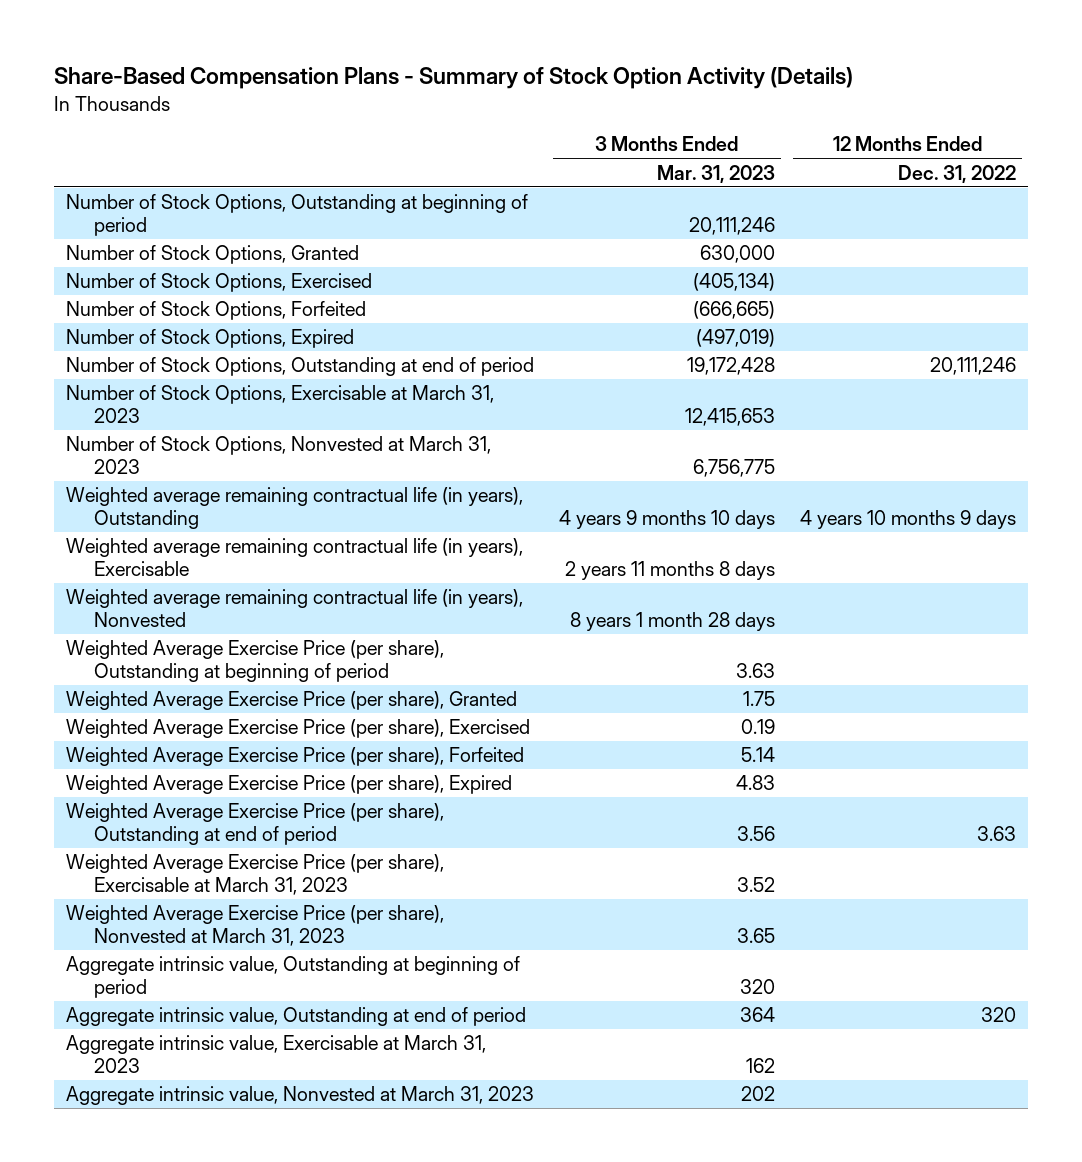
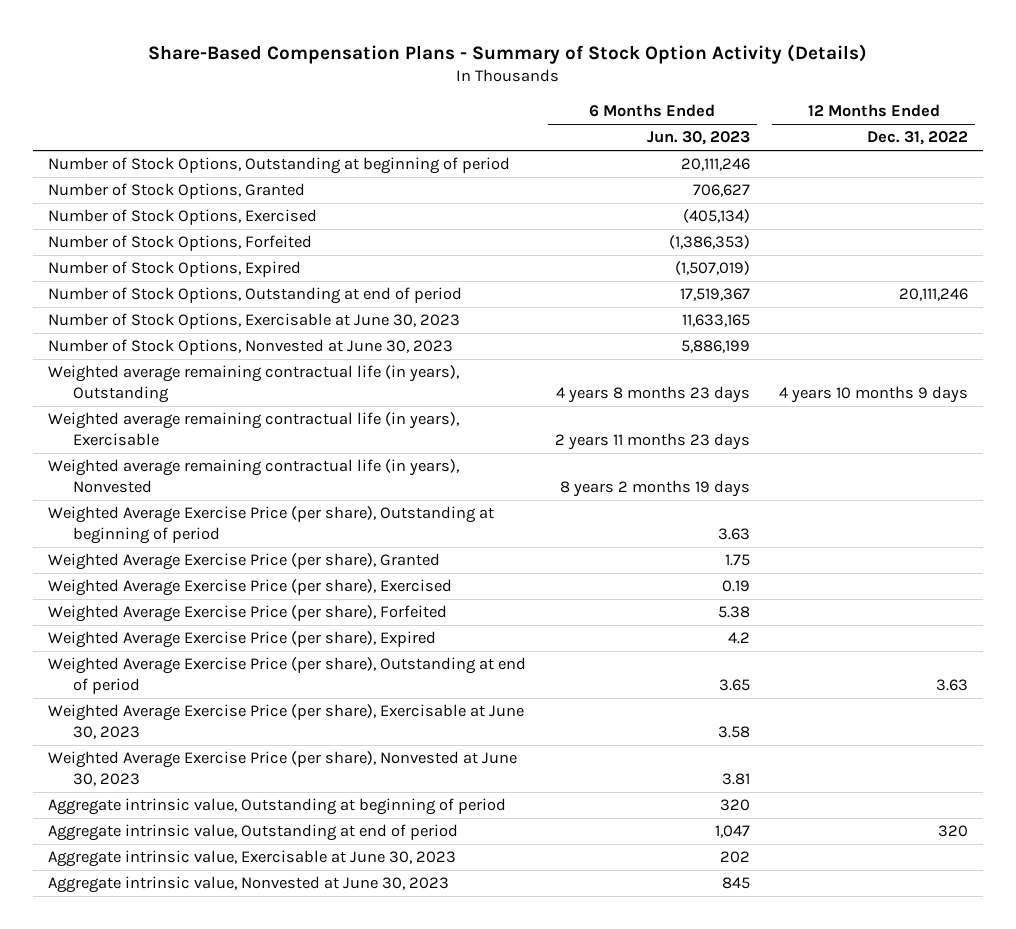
- | 3 Months Ended Mar. 31, 2023 | 12 Months Ended Dec. 31, 2022
+ | 6 Months Ended Jun. 30, 2023 | 12 Months Ended Dec. 31, 2022
- Number of Stock Options, Exercisable at March 31, 2023 | 12,415,653 |
- Number of Stock Options, Nonvested at March 31, 2023 | 6,756,775 |
+ Number of Stock Options, Exercisable at June 30, 2023 | 11,633,165 |
+ Number of Stock Options, Nonvested at June 30, 2023 | 5,886,199 |
- Weighted Average Exercise Price (per share), Exercisable at March 31, 2023 | 3.52 |
- Weighted Average Exercise Price (per share), Nonvested at March 31, 2023 | 3.65 |
+ Weighted Average Exercise Price (per share), Exercisable at June 30, 2023 | 3.58 |
+ Weighted Average Exercise Price (per share), Nonvested at June 30, 2023 | 3.81 |
- Aggregate intrinsic value, Exercisable at March 31, 2023 | 162 |
- Aggregate intrinsic value, Nonvested at March 31, 2023 | 202 |
+ Aggregate intrinsic value, Exercisable at June 30, 2023 | 202 |
+ Aggregate intrinsic value, Nonvested at June 30, 2023 | 845 |

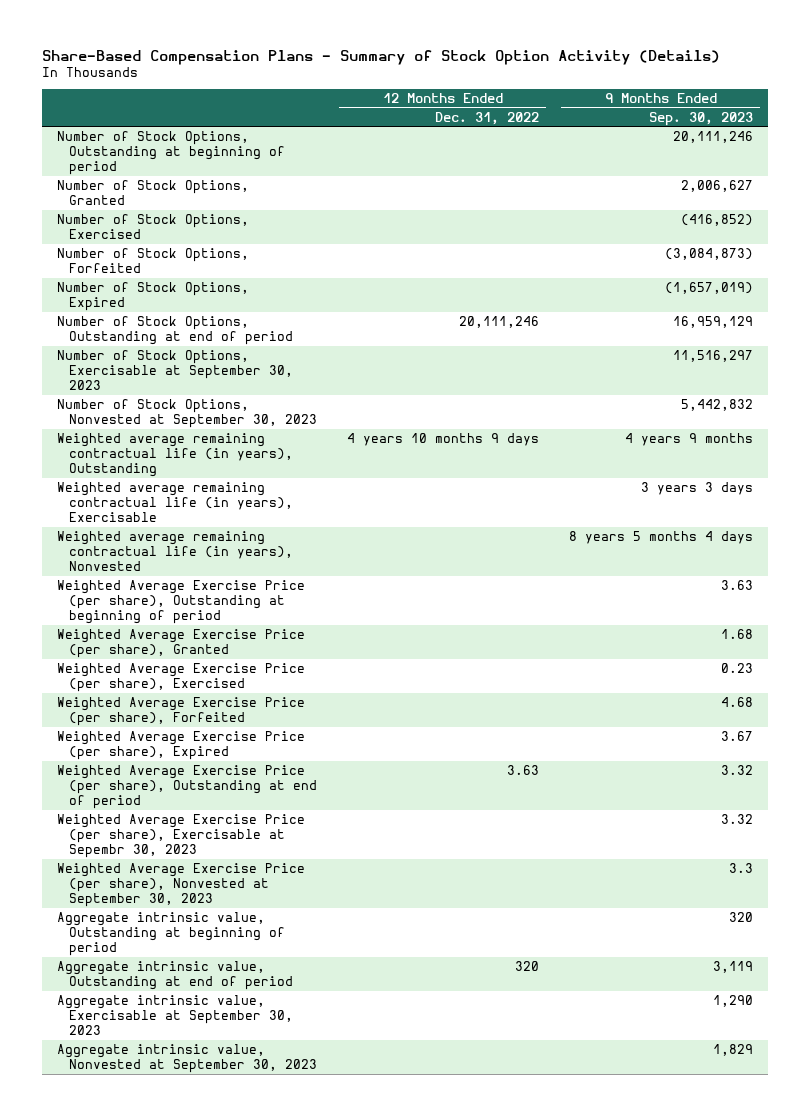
- | 6 Months Ended Jun. 30, 2023 | 12 Months Ended Dec. 31, 2022
+ | 12 Months Ended Dec. 31, 2022 | 9 Months Ended Sep. 30, 2023
- Number of Stock Options, Exercisable at June 30, 2023 | 11,633,165 |
- Number of Stock Options, Nonvested at June 30, 2023 | 5,886,199 |
+ Number of Stock Options, Exercisable at September 30, 2023 | | 11,516,297
+ Number of Stock Options, Nonvested at September 30, 2023 | | 5,442,832
- Weighted Average Exercise Price (per share), Exercisable at June 30, 2023 | 3.58 |
- Weighted Average Exercise Price (per share), Nonvested at June 30, 2023 | 3.81 |
+ Weighted Average Exercise Price (per share), Exercisable at Sepembr 30, 2023 | | 3.32
+ Weighted Average Exercise Price (per share), Nonvested at September 30, 2023 | | 3.3
- Aggregate intrinsic value, Exercisable at June 30, 2023 | 202 |
- Aggregate intrinsic value, Nonvested at June 30, 2023 | 845 |
+ Aggregate intrinsic value, Exercisable at September 30, 2023 | | 1,290
+ Aggregate intrinsic value, Nonvested at September 30, 2023 | | 1,829

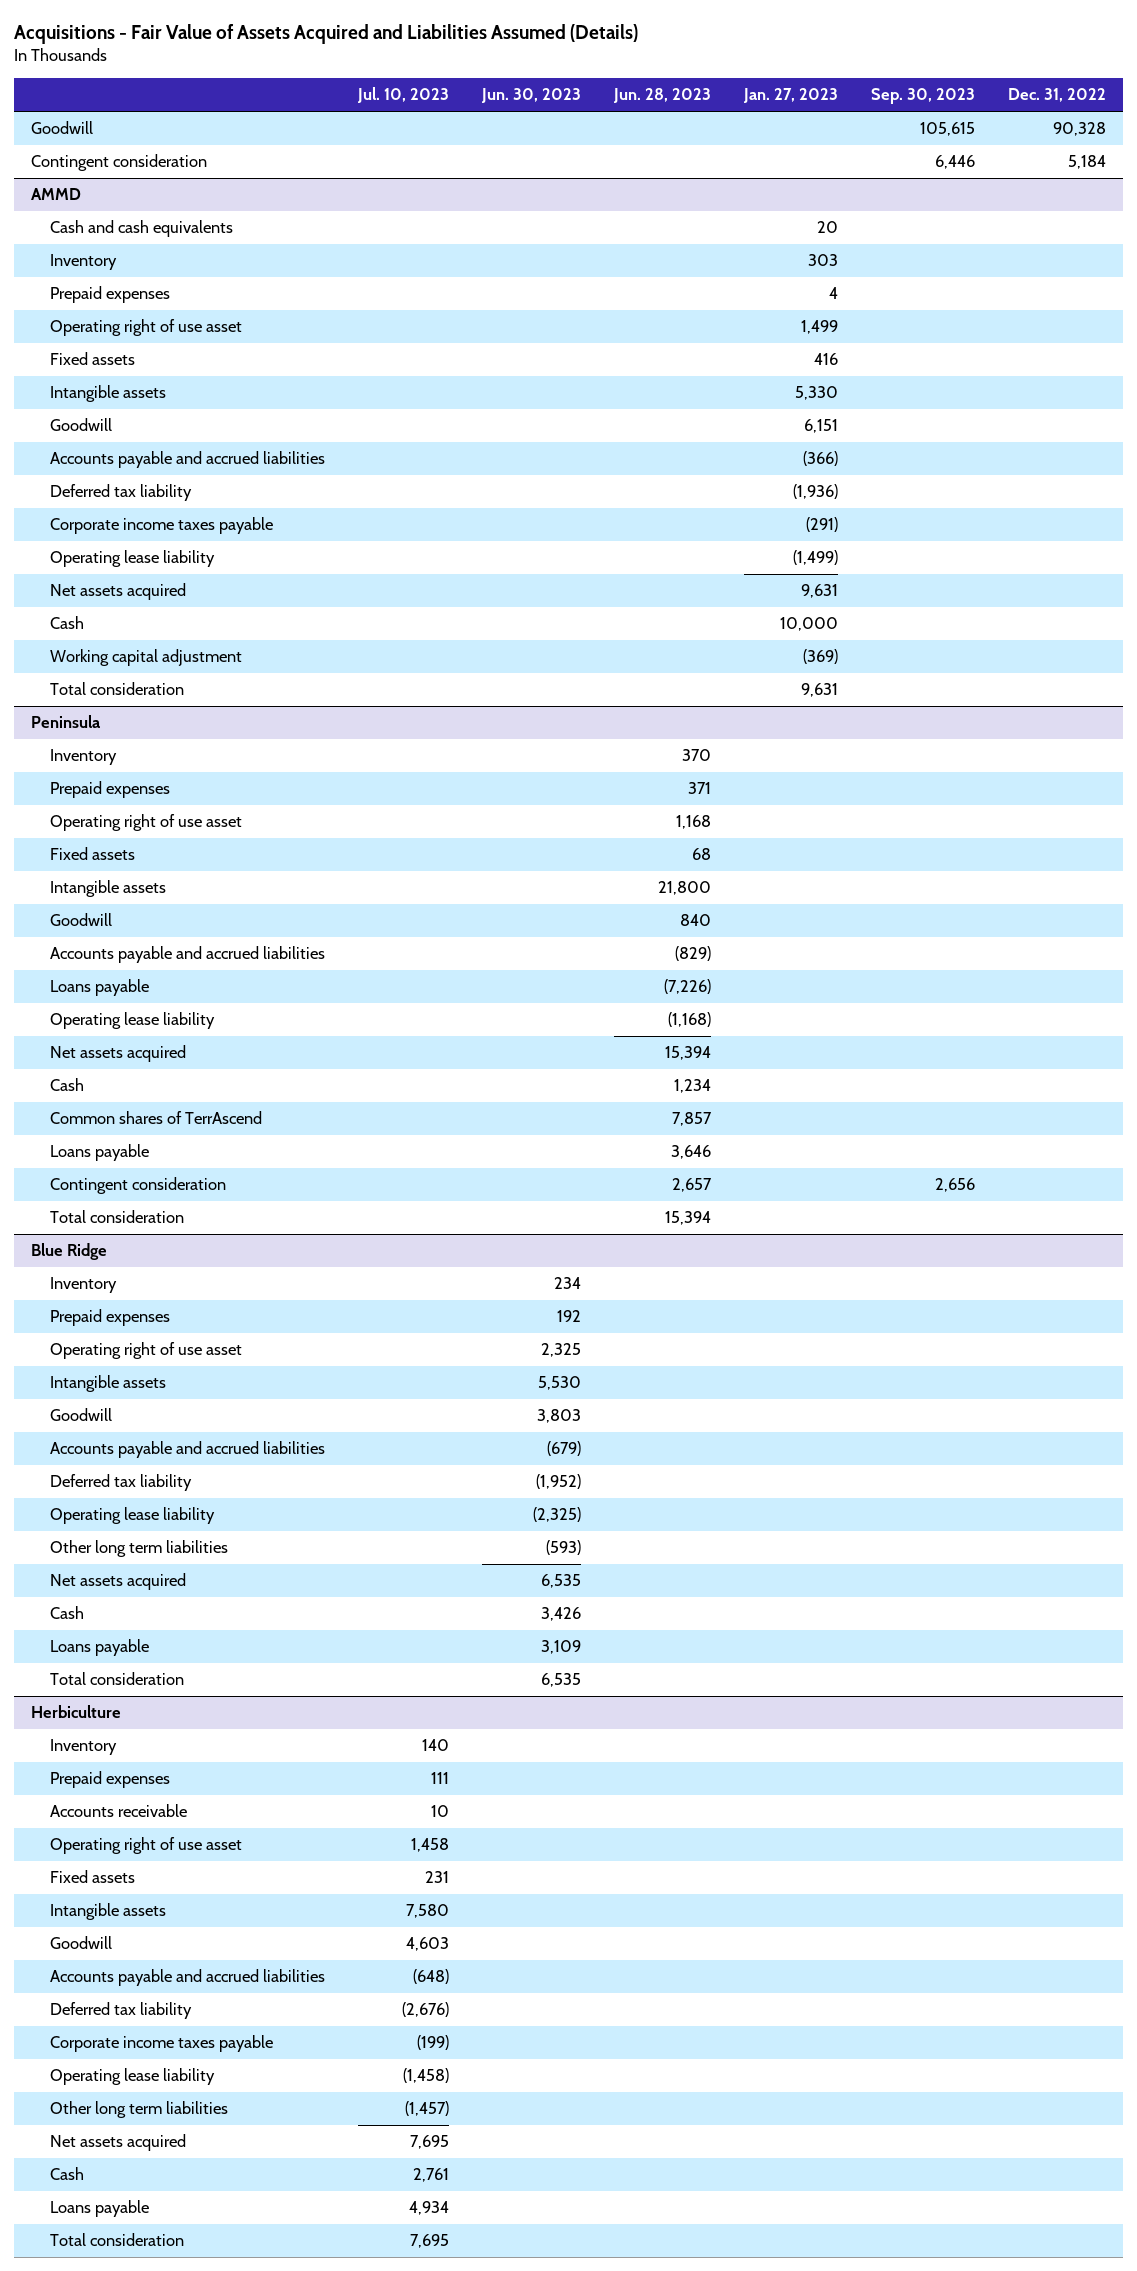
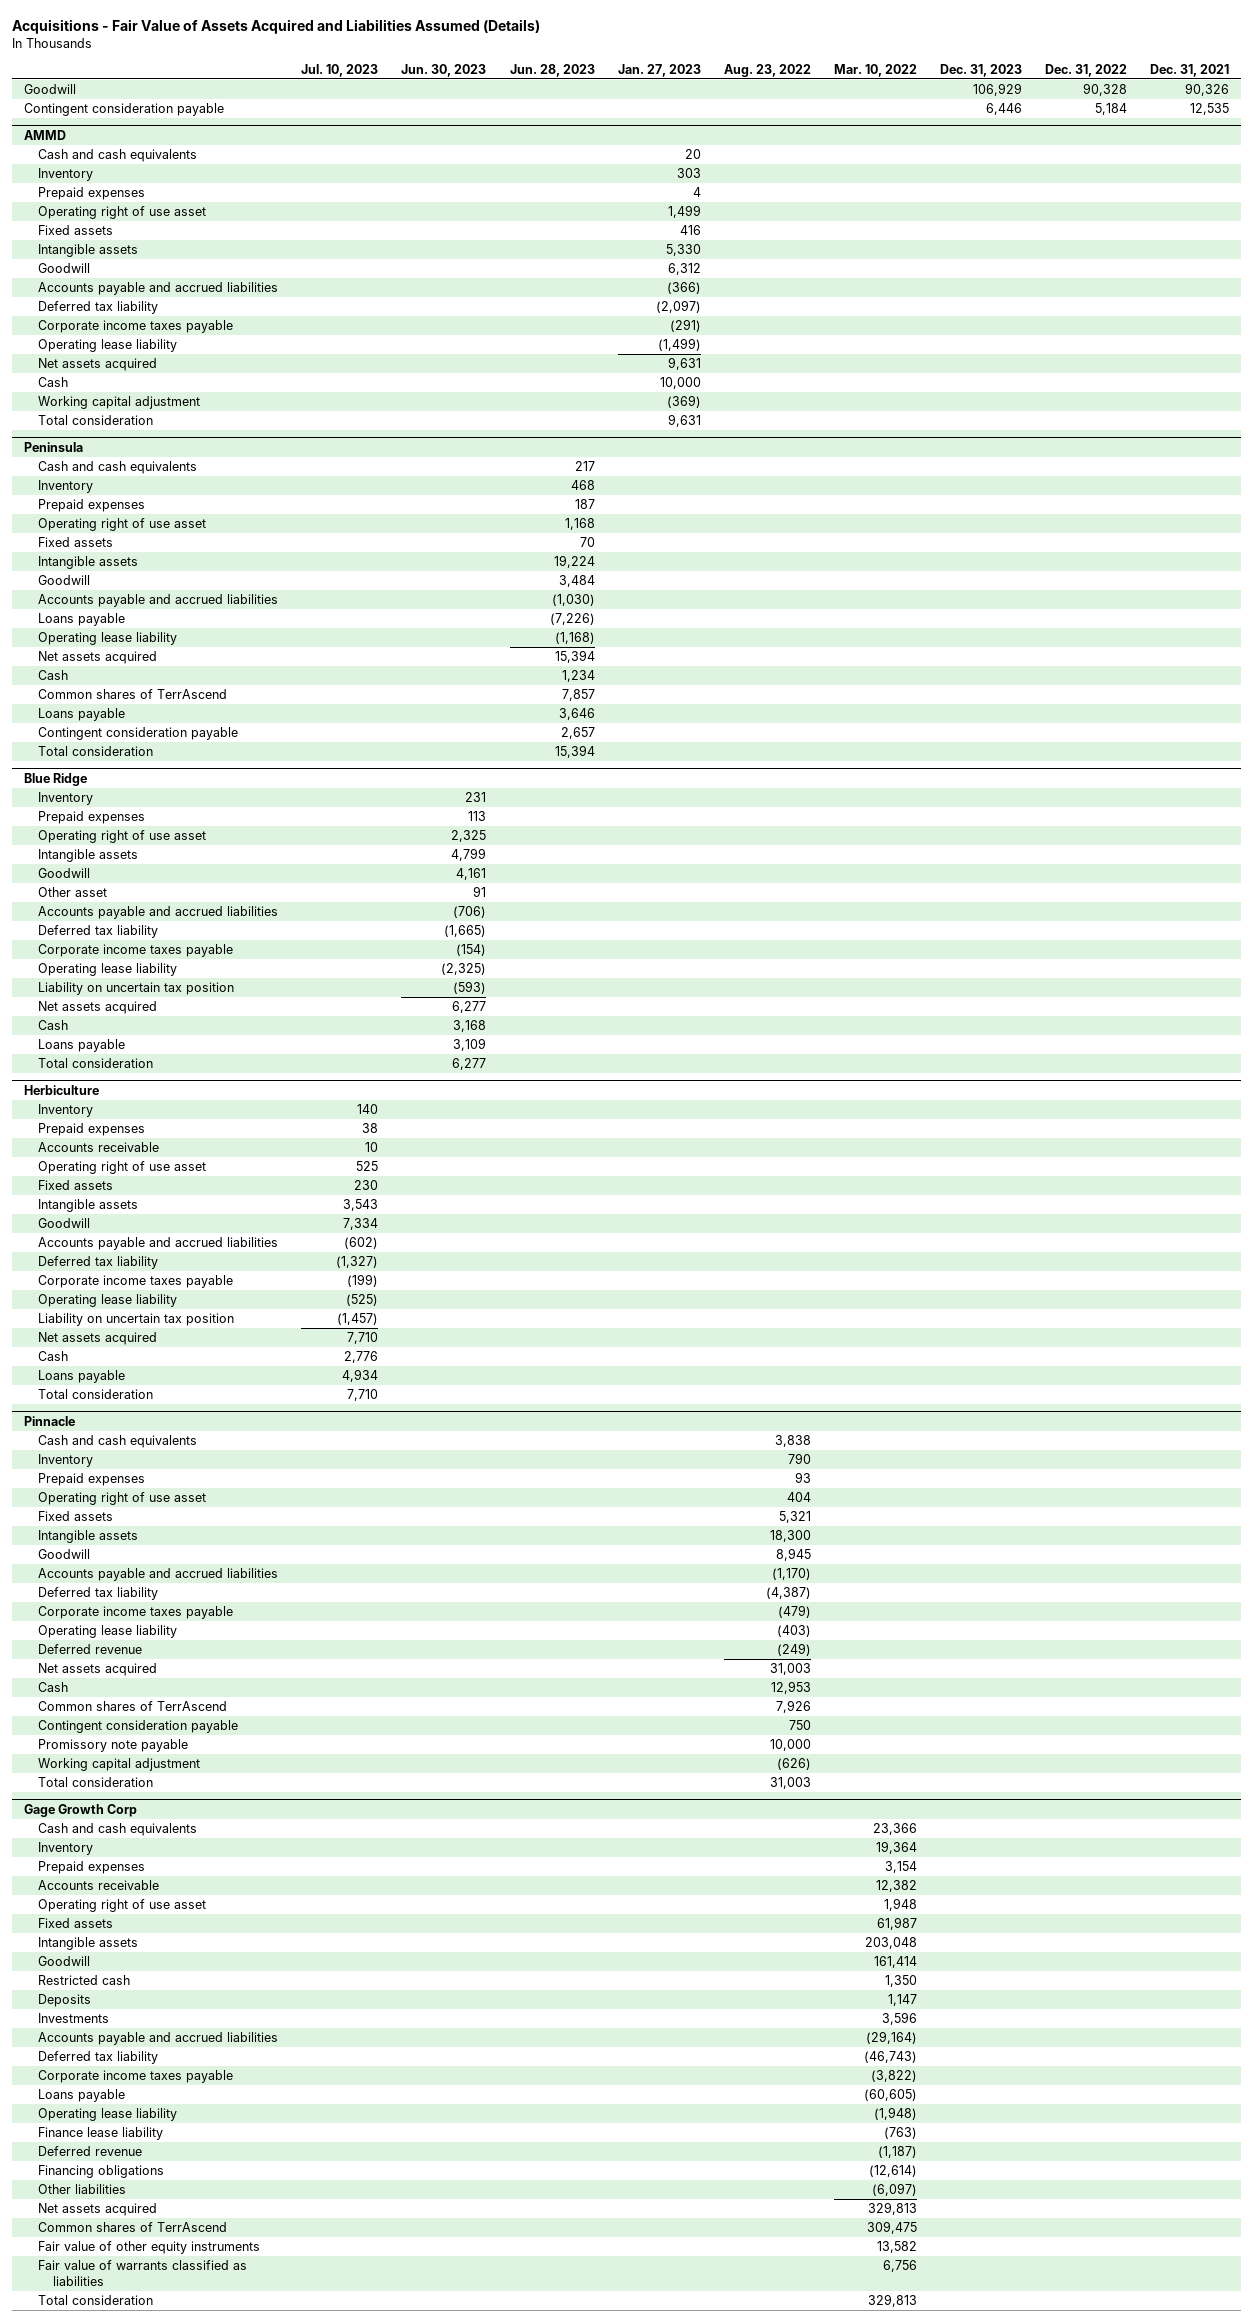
- | Jul. 10, 2023 | Jun. 30, 2023 | Jun. 28, 2023 | Jan. 27, 2023 | Sep. 30, 2023 | Dec. 31, 2022
+ | Jul. 10, 2023 | Jun. 30, 2023 | Jun. 28, 2023 | Jan. 27, 2023 | Aug. 23, 2022 | Mar. 10, 2022 | Dec. 31, 2023 | Dec. 31, 2022 | Dec. 31, 2021
- Contingent consideration | | | | | 6,446 | 5,184
+ Contingent consideration payable | | | | | | | 6,446 | 5,184 | 12,535
@ AMMD
- Goodwill | | | | 6,151 | |
+ Goodwill | | | | 6,312 | | | | |
- Deferred tax liability | | | | (1,936) | |
+ Deferred tax liability | | | | (2,097) | | | | |
@ Peninsula
- Inventory | | | 370 | | |
- Prepaid expenses | | | 371 | | |
+ Cash and cash equivalents | | | 217 | | | | | |
+ Inventory | | | 468 | | | | | |
+ Prepaid expenses | | | 187 | | | | | |
- Fixed assets | | | 68 | | |
- Intangible assets | | | 21,800 | | |
- Goodwill | | | 840 | | |
- Accounts payable and accrued liabilities | | | (829) | | |
+ Fixed assets | | | 70 | | | | | |
+ Intangible assets | | | 19,224 | | | | | |
+ Goodwill | | | 3,484 | | | | | |
+ Accounts payable and accrued liabilities | | | (1,030) | | | | | |
- Contingent consideration | | | 2,657 | | 2,656 |
+ Contingent consideration payable | | | 2,657 | | | | | |
@ Blue Ridge
- Inventory | | 234 | | | |
- Prepaid expenses | | 192 | | | |
+ Inventory | | 231 | | | | | | |
+ Prepaid expenses | | 113 | | | | | | |
- Intangible assets | | 5,530 | | | |
- Goodwill | | 3,803 | | | |
- Accounts payable and accrued liabilities | | (679) | | | |
- Deferred tax liability | | (1,952) | | | |
+ Intangible assets | | 4,799 | | | | | | |
+ Goodwill | | 4,161 | | | | | | |
+ Other asset | | 91 | | | | | | |
+ Accounts payable and accrued liabilities | | (706) | | | | | | |
+ Deferred tax liability | | (1,665) | | | | | | |
+ Corporate income taxes payable | | (154) | | | | | | |
- Other long term liabilities | | (593) | | | |
- Net assets acquired | | 6,535 | | | |
- Cash | | 3,426 | | | |
+ Liability on uncertain tax position | | (593) | | | | | | |
+ Net assets acquired | | 6,277 | | | | | | |
+ Cash | | 3,168 | | | | | | |
- Total consideration | | 6,535 | | | |
+ Total consideration | | 6,277 | | | | | | |
@ Herbiculture
- Prepaid expenses | 111 | | | | |
+ Prepaid expenses | 38 | | | | | | | |
- Operating right of use asset | 1,458 | | | | |
- Fixed assets | 231 | | | | |
- Intangible assets | 7,580 | | | | |
- Goodwill | 4,603 | | | | |
- Accounts payable and accrued liabilities | (648) | | | | |
- Deferred tax liability | (2,676) | | | | |
+ Operating right of use asset | 525 | | | | | | | |
+ Fixed assets | 230 | | | | | | | |
+ Intangible assets | 3,543 | | | | | | | |
+ Goodwill | 7,334 | | | | | | | |
+ Accounts payable and accrued liabilities | (602) | | | | | | | |
+ Deferred tax liability | (1,327) | | | | | | | |
- Operating lease liability | (1,458) | | | | |
- Other long term liabilities | (1,457) | | | | |
- Net assets acquired | 7,695 | | | | |
- Cash | 2,761 | | | | |
+ Operating lease liability | (525) | | | | | | | |
+ Liability on uncertain tax position | (1,457) | | | | | | | |
+ Net assets acquired | 7,710 | | | | | | | |
+ Cash | 2,776 | | | | | | | |
- Total consideration | 7,695 | | | | |
+ Total consideration | 7,710 | | | | | | | |
+ Pinnacle
+ Cash and cash equivalents | | | | | 3,838 | | | |
+ Inventory | | | | | 790 | | | |
+ Prepaid expenses | | | | | 93 | | | |
+ Operating right of use asset | | | | | 404 | | | |
+ Fixed assets | | | | | 5,321 | | | |
+ Intangible assets | | | | | 18,300 | | | |
+ Goodwill | | | | | 8,945 | | | |
+ Accounts payable and accrued liabilities | | | | | (1,170) | | | |
+ Deferred tax liability | | | | | (4,387) | | | |
+ Corporate income taxes payable | | | | | (479) | | | |
+ Operating lease liability | | | | | (403) | | | |
+ Deferred revenue | | | | | (249) | | | |
+ Net assets acquired | | | | | 31,003 | | | |
+ Cash | | | | | 12,953 | | | |
+ Common shares of TerrAscend | | | | | 7,926 | | | |
+ Contingent consideration payable | | | | | 750 | | | |
+ Promissory note payable | | | | | 10,000 | | | |
+ Working capital adjustment | | | | | (626) | | | |
+ Total consideration | | | | | 31,003 | | | |
+ Gage Growth Corp
+ Cash and cash equivalents | | | | | | 23,366 | | |
+ Inventory | | | | | | 19,364 | | |
+ Prepaid expenses | | | | | | 3,154 | | |
+ Accounts receivable | | | | | | 12,382 | | |
+ Operating right of use asset | | | | | | 1,948 | | |
+ Fixed assets | | | | | | 61,987 | | |
+ Intangible assets | | | | | | 203,048 | | |
+ Goodwill | | | | | | 161,414 | | |
+ Restricted cash | | | | | | 1,350 | | |
+ Deposits | | | | | | 1,147 | | |
+ Investments | | | | | | 3,596 | | |
+ Accounts payable and accrued liabilities | | | | | | (29,164) | | |
+ Deferred tax liability | | | | | | (46,743) | | |
+ Corporate income taxes payable | | | | | | (3,822) | | |
+ Loans payable | | | | | | (60,605) | | |
+ Operating lease liability | | | | | | (1,948) | | |
+ Finance lease liability | | | | | | (763) | | |
+ Deferred revenue | | | | | | (1,187) | | |
+ Financing obligations | | | | | | (12,614) | | |
+ Other liabilities | | | | | | (6,097) | | |
+ Net assets acquired | | | | | | 329,813 | | |
+ Common shares of TerrAscend | | | | | | 309,475 | | |
+ Fair value of other equity instruments | | | | | | 13,582 | | |
+ Fair value of warrants classified as liabilities | | | | | | 6,756 | | |
+ Total consideration | | | | | | 329,813 | | |

